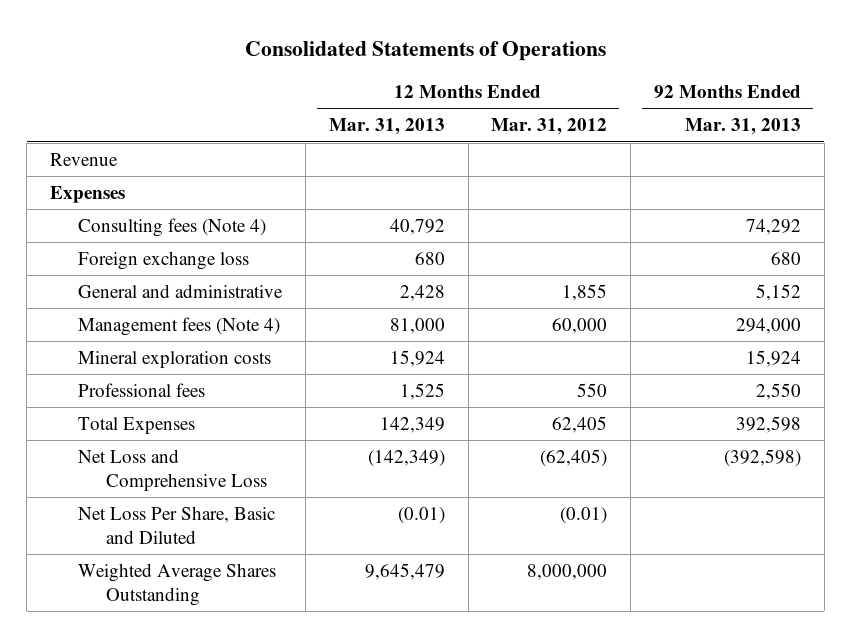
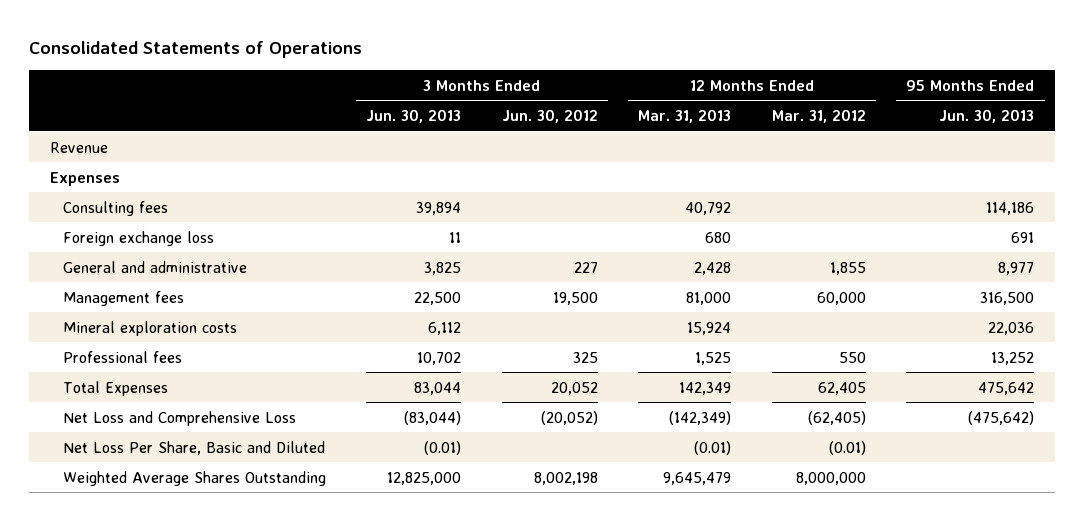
- | 12 Months Ended Mar. 31, 2013 | 12 Months Ended Mar. 31, 2012 | 92 Months Ended Mar. 31, 2013
+ | 3 Months Ended Jun. 30, 2013 | 3 Months Ended Jun. 30, 2012 | 12 Months Ended Mar. 31, 2013 | 12 Months Ended Mar. 31, 2012 | 95 Months Ended Jun. 30, 2013
- Consulting fees (Note 4) | 40,792 | | 74,292
+ Consulting fees | 39,894 | | 40,792 | | 114,186
- Management fees (Note 4) | 81,000 | 60,000 | 294,000
+ Management fees | 22,500 | 19,500 | 81,000 | 60,000 | 316,500

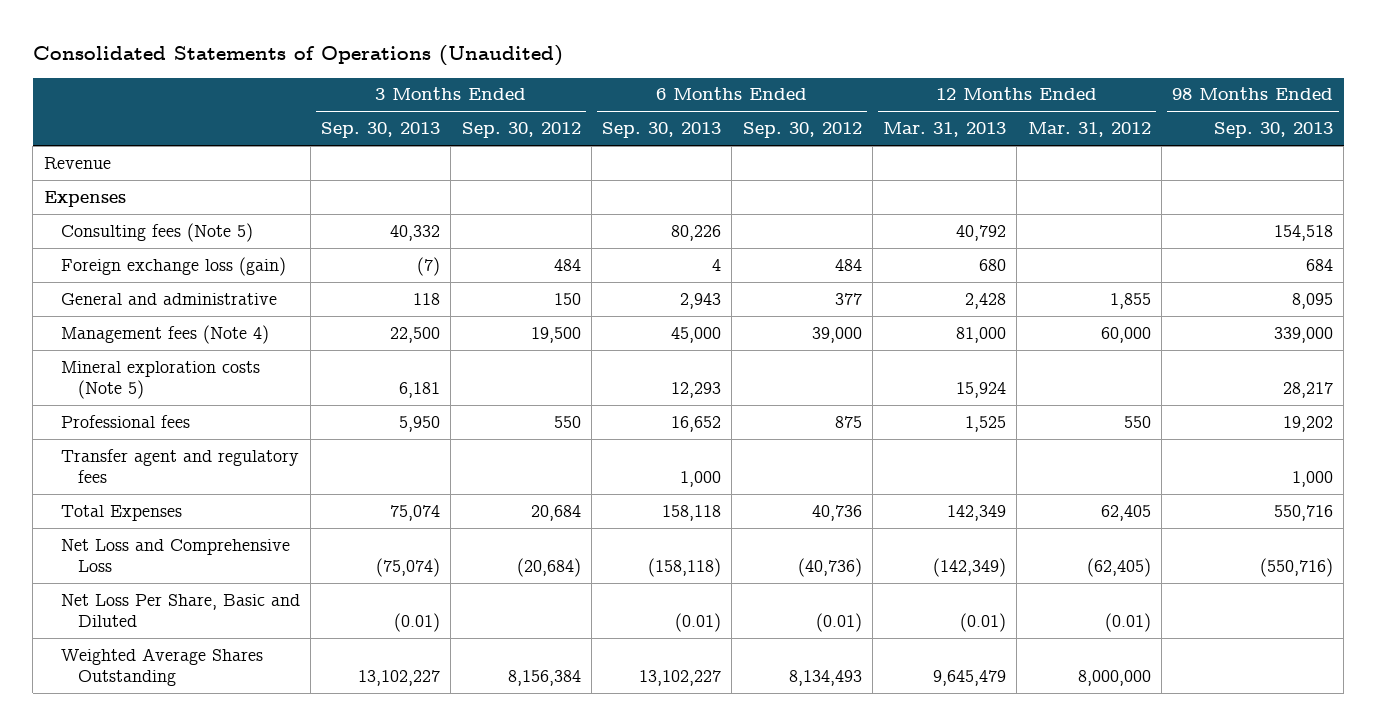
- Consolidated Statements of Operations
+ Consolidated Statements of Operations (Unaudited)
- | 3 Months Ended Jun. 30, 2013 | 3 Months Ended Jun. 30, 2012 | 12 Months Ended Mar. 31, 2013 | 12 Months Ended Mar. 31, 2012 | 95 Months Ended Jun. 30, 2013
+ | 3 Months Ended Sep. 30, 2013 | 3 Months Ended Sep. 30, 2012 | 6 Months Ended Sep. 30, 2013 | 6 Months Ended Sep. 30, 2012 | 12 Months Ended Mar. 31, 2013 | 12 Months Ended Mar. 31, 2012 | 98 Months Ended Sep. 30, 2013
- Consulting fees | 39,894 | | 40,792 | | 114,186
- Foreign exchange loss | 11 | | 680 | | 691
+ Consulting fees (Note 5) | 40,332 | | 80,226 | | 40,792 | | 154,518
+ Foreign exchange loss (gain) | (7) | 484 | 4 | 484 | 680 | | 684
- Management fees | 22,500 | 19,500 | 81,000 | 60,000 | 316,500
- Mineral exploration costs | 6,112 | | 15,924 | | 22,036
+ Management fees (Note 4) | 22,500 | 19,500 | 45,000 | 39,000 | 81,000 | 60,000 | 339,000
+ Mineral exploration costs (Note 5) | 6,181 | | 12,293 | | 15,924 | | 28,217
+ Transfer agent and regulatory fees | | | 1,000 | | | | 1,000

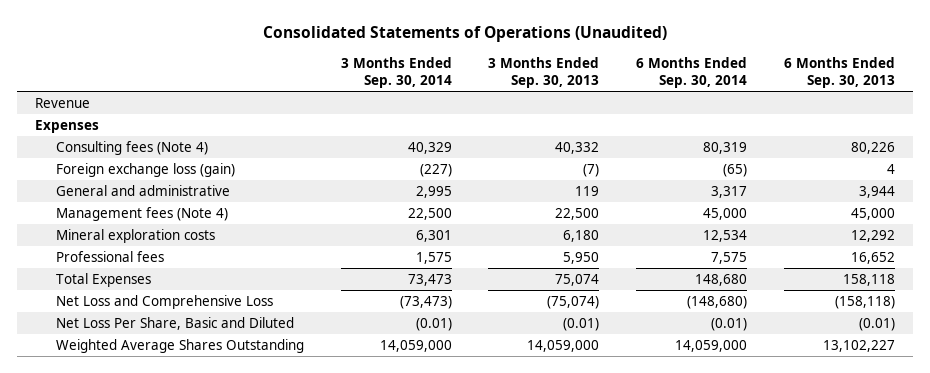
- | 3 Months Ended Sep. 30, 2013 | 3 Months Ended Sep. 30, 2012 | 6 Months Ended Sep. 30, 2013 | 6 Months Ended Sep. 30, 2012 | 12 Months Ended Mar. 31, 2013 | 12 Months Ended Mar. 31, 2012 | 98 Months Ended Sep. 30, 2013
+ | 3 Months Ended Sep. 30, 2014 | 3 Months Ended Sep. 30, 2013 | 6 Months Ended Sep. 30, 2014 | 6 Months Ended Sep. 30, 2013
- Consulting fees (Note 5) | 40,332 | | 80,226 | | 40,792 | | 154,518
+ Consulting fees (Note 4) | 40,329 | 40,332 | 80,319 | 80,226
- General and administrative | 118 | 150 | 2,943 | 377 | 2,428 | 1,855 | 8,095
+ General and administrative | 2,995 | 119 | 3,317 | 3,944
- Mineral exploration costs (Note 5) | 6,181 | | 12,293 | | 15,924 | | 28,217
+ Mineral exploration costs | 6,301 | 6,180 | 12,534 | 12,292
- Transfer agent and regulatory fees | | | 1,000 | | | | 1,000
- Weighted Average Shares Outstanding | 13,102,227 | 8,156,384 | 13,102,227 | 8,134,493 | 9,645,479 | 8,000,000 |
+ Weighted Average Shares Outstanding | 14,059,000 | 14,059,000 | 14,059,000 | 13,102,227

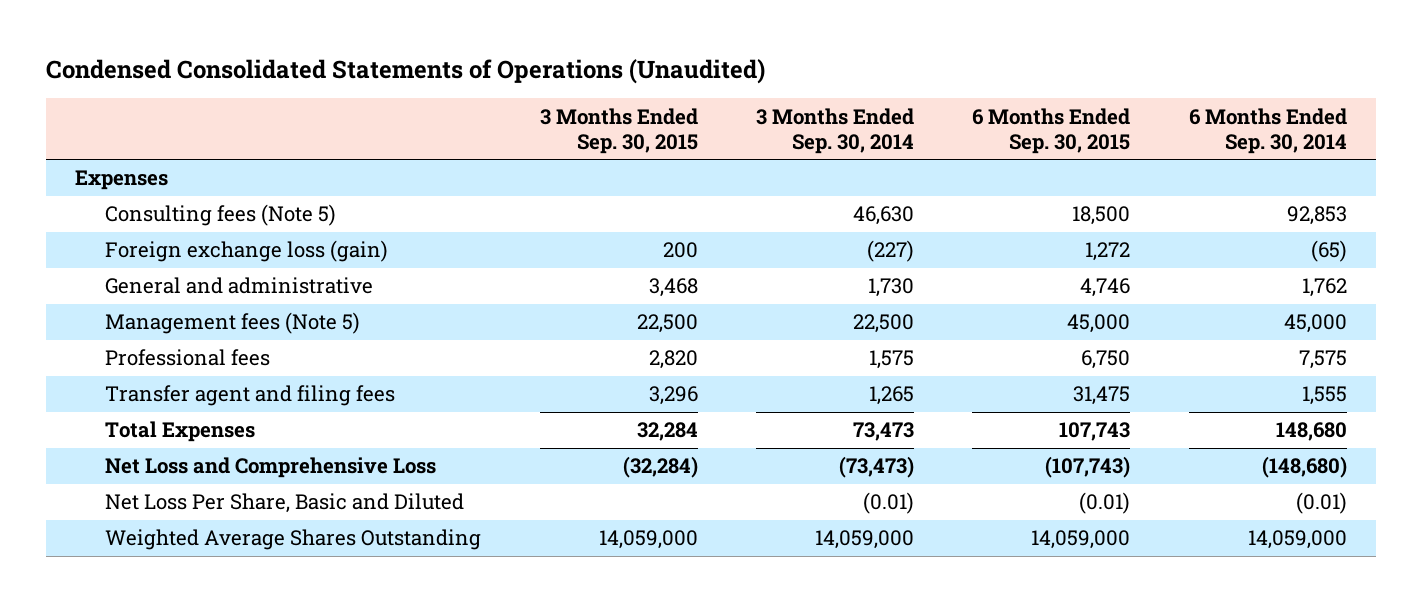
- Consolidated Statements of Operations (Unaudited)
+ Condensed Consolidated Statements of Operations (Unaudited)
- | 3 Months Ended Sep. 30, 2014 | 3 Months Ended Sep. 30, 2013 | 6 Months Ended Sep. 30, 2014 | 6 Months Ended Sep. 30, 2013
+ | 3 Months Ended Sep. 30, 2015 | 3 Months Ended Sep. 30, 2014 | 6 Months Ended Sep. 30, 2015 | 6 Months Ended Sep. 30, 2014
- Revenue
- Consulting fees (Note 4) | 40,329 | 40,332 | 80,319 | 80,226
+ Consulting fees (Note 5) | | 46,630 | 18,500 | 92,853
- General and administrative | 2,995 | 119 | 3,317 | 3,944
- Management fees (Note 4) | 22,500 | 22,500 | 45,000 | 45,000
- Mineral exploration costs | 6,301 | 6,180 | 12,534 | 12,292
+ General and administrative | 3,468 | 1,730 | 4,746 | 1,762
+ Management fees (Note 5) | 22,500 | 22,500 | 45,000 | 45,000
+ Transfer agent and filing fees | 3,296 | 1,265 | 31,475 | 1,555

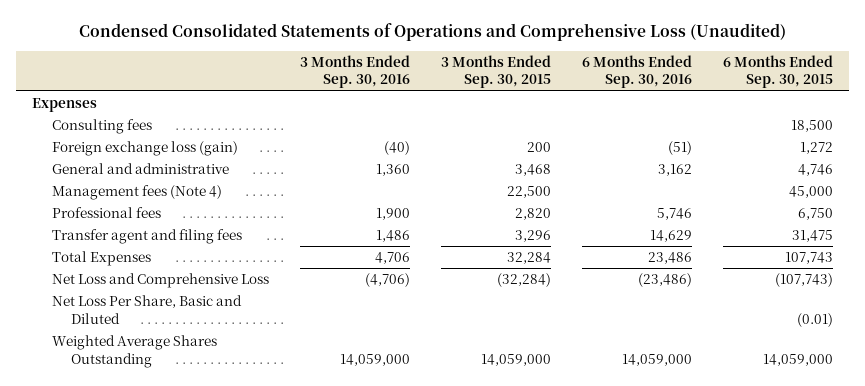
- Condensed Consolidated Statements of Operations (Unaudited)
+ Condensed Consolidated Statements of Operations and Comprehensive Loss (Unaudited)
- | 3 Months Ended Sep. 30, 2015 | 3 Months Ended Sep. 30, 2014 | 6 Months Ended Sep. 30, 2015 | 6 Months Ended Sep. 30, 2014
+ | 3 Months Ended Sep. 30, 2016 | 3 Months Ended Sep. 30, 2015 | 6 Months Ended Sep. 30, 2016 | 6 Months Ended Sep. 30, 2015
- Consulting fees (Note 5) | | 46,630 | 18,500 | 92,853
+ Consulting fees | | | | 18,500
- Management fees (Note 5) | 22,500 | 22,500 | 45,000 | 45,000
+ Management fees (Note 4) | | 22,500 | | 45,000

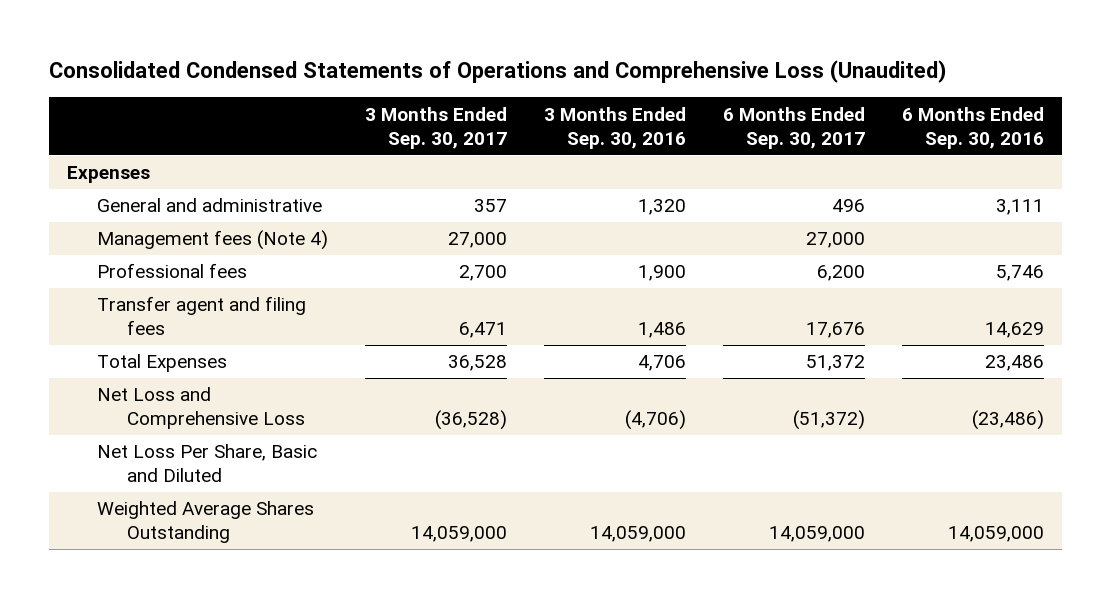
- Condensed Consolidated Statements of Operations and Comprehensive Loss (Unaudited)
+ Consolidated Condensed Statements of Operations and Comprehensive Loss (Unaudited)
- | 3 Months Ended Sep. 30, 2016 | 3 Months Ended Sep. 30, 2015 | 6 Months Ended Sep. 30, 2016 | 6 Months Ended Sep. 30, 2015
+ | 3 Months Ended Sep. 30, 2017 | 3 Months Ended Sep. 30, 2016 | 6 Months Ended Sep. 30, 2017 | 6 Months Ended Sep. 30, 2016
- Consulting fees | | | | 18,500
- Foreign exchange loss (gain) | (40) | 200 | (51) | 1,272
- General and administrative | 1,360 | 3,468 | 3,162 | 4,746
+ General and administrative | 357 | 1,320 | 496 | 3,111

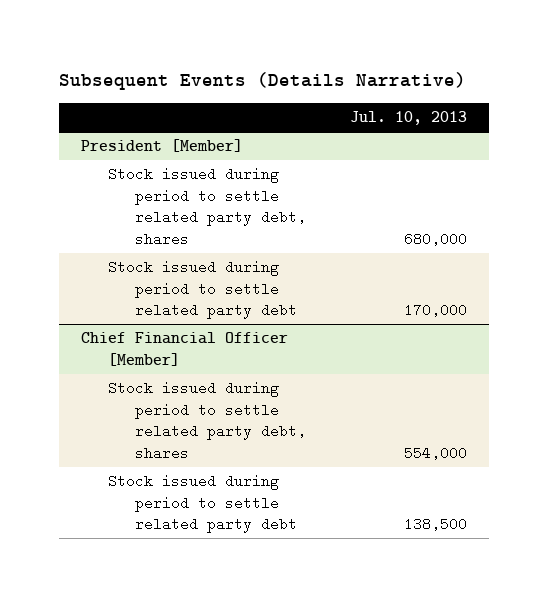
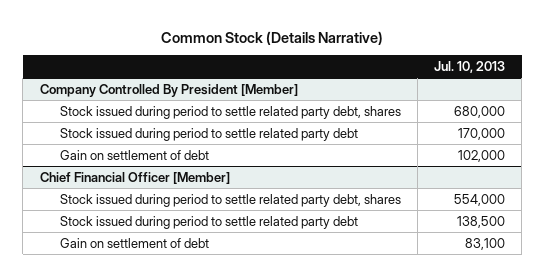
- Subsequent Events (Details Narrative)
+ Common Stock (Details Narrative)
- President [Member]
+ Company Controlled By President [Member]
+ Gain on settlement of debt | 102,000
@ Chief Financial Officer [Member]
+ Gain on settlement of debt | 83,100

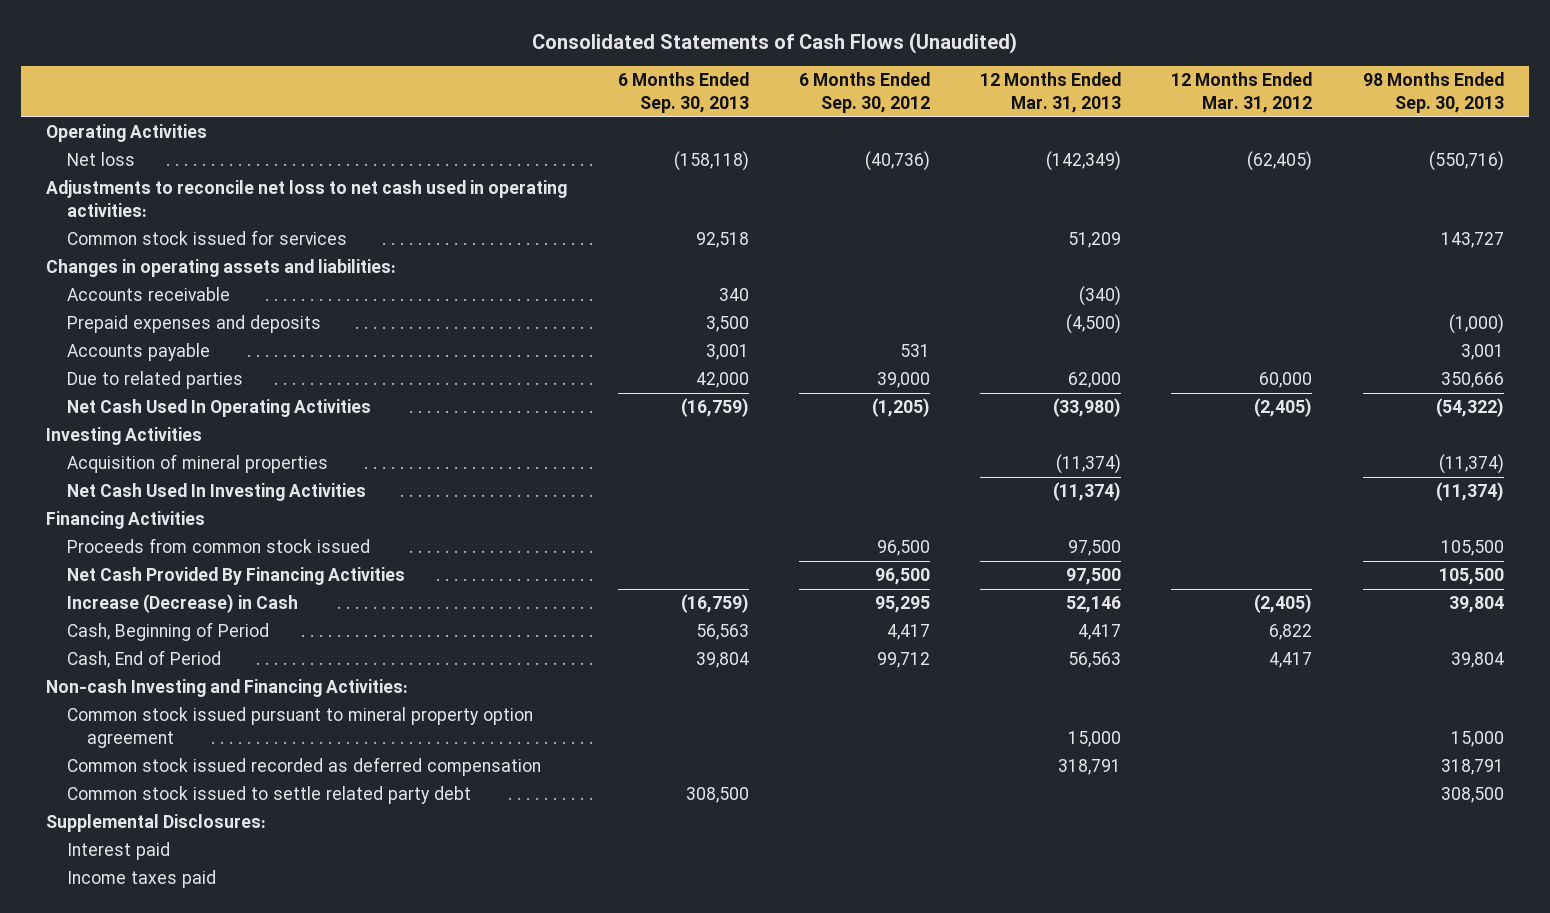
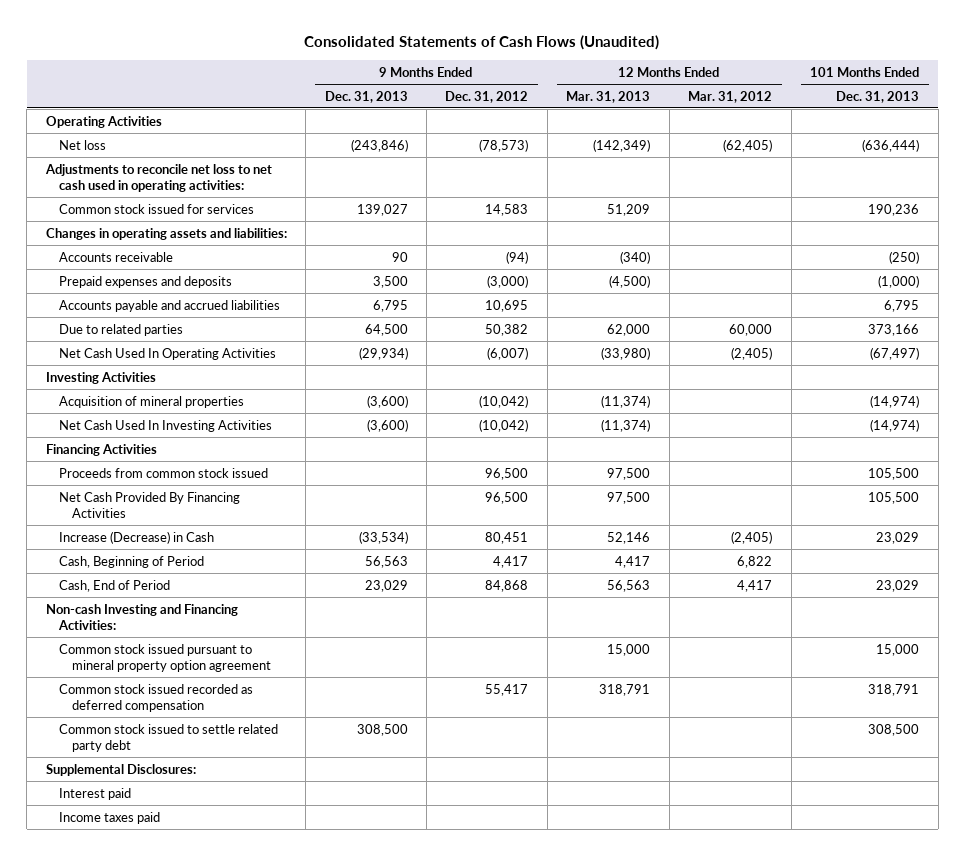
- | 6 Months Ended Sep. 30, 2013 | 6 Months Ended Sep. 30, 2012 | 12 Months Ended Mar. 31, 2013 | 12 Months Ended Mar. 31, 2012 | 98 Months Ended Sep. 30, 2013
+ | 9 Months Ended Dec. 31, 2013 | 9 Months Ended Dec. 31, 2012 | 12 Months Ended Mar. 31, 2013 | 12 Months Ended Mar. 31, 2012 | 101 Months Ended Dec. 31, 2013
- Accounts payable | 3,001 | 531 | | | 3,001
+ Accounts payable and accrued liabilities | 6,795 | 10,695 | | | 6,795

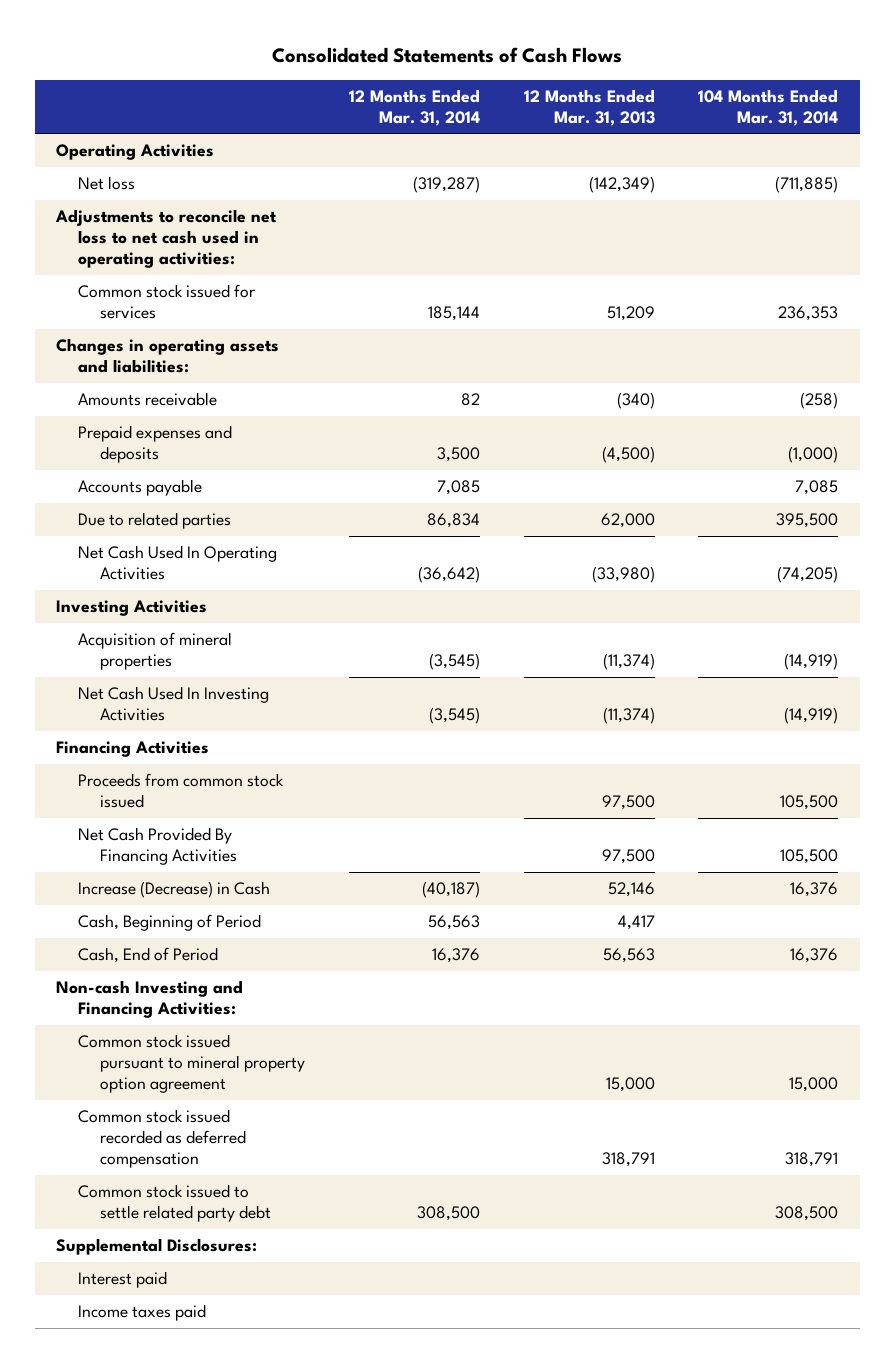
- Consolidated Statements of Cash Flows (Unaudited)
+ Consolidated Statements of Cash Flows
- | 9 Months Ended Dec. 31, 2013 | 9 Months Ended Dec. 31, 2012 | 12 Months Ended Mar. 31, 2013 | 12 Months Ended Mar. 31, 2012 | 101 Months Ended Dec. 31, 2013
+ | 12 Months Ended Mar. 31, 2014 | 12 Months Ended Mar. 31, 2013 | 104 Months Ended Mar. 31, 2014
- Accounts receivable | 90 | (94) | (340) | | (250)
+ Amounts receivable | 82 | (340) | (258)
- Accounts payable and accrued liabilities | 6,795 | 10,695 | | | 6,795
+ Accounts payable | 7,085 | | 7,085

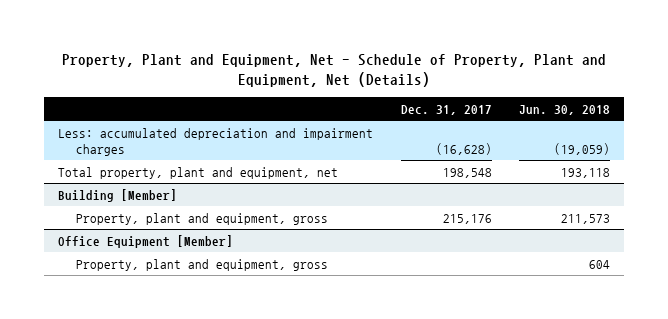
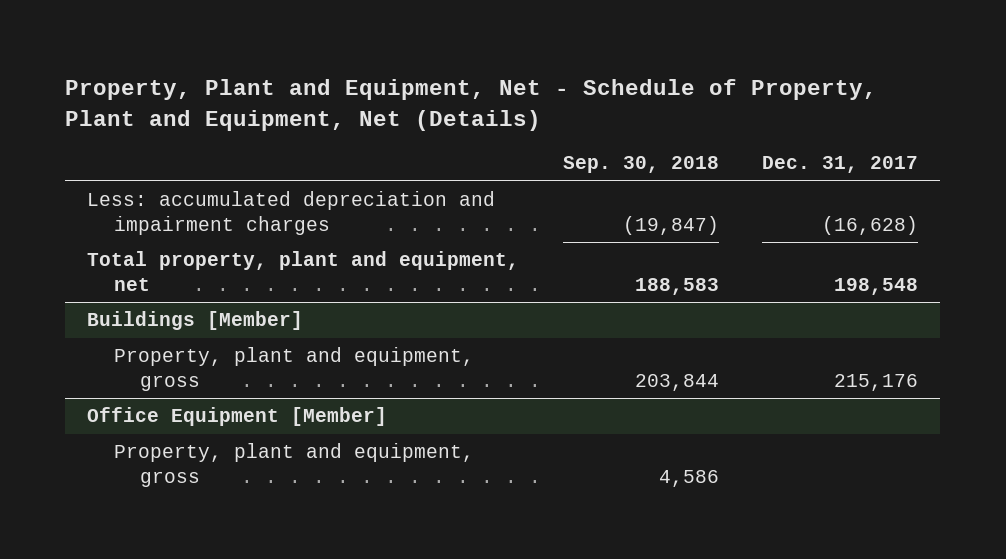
- | Dec. 31, 2017 | Jun. 30, 2018
+ | Sep. 30, 2018 | Dec. 31, 2017
- Building [Member]
+ Buildings [Member]

